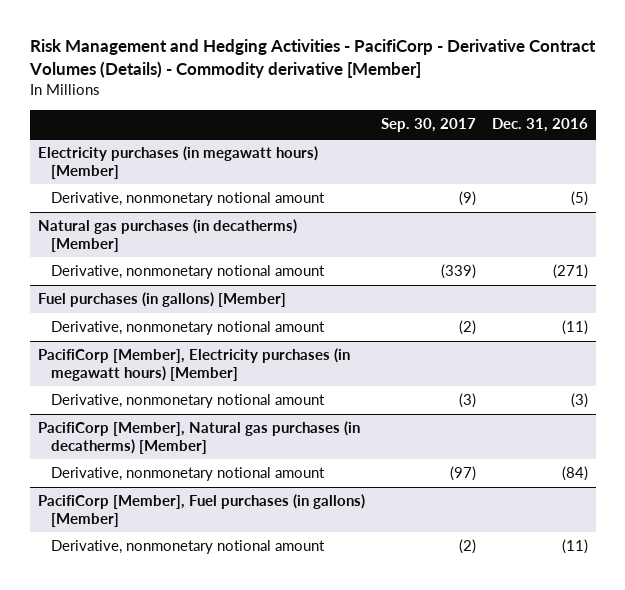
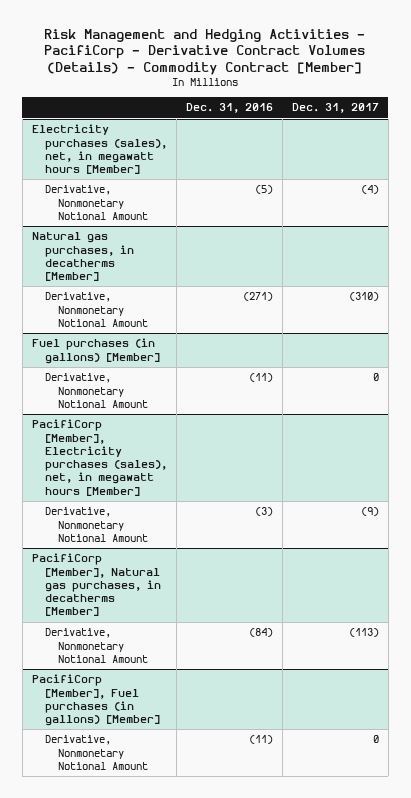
- Risk Management and Hedging Activities - PacifiCorp - Derivative Contract Volumes (Details) - Commodity derivative [Member]
+ Risk Management and Hedging Activities - PacifiCorp - Derivative Contract Volumes (Details) - Commodity Contract [Member]
- | Sep. 30, 2017 | Dec. 31, 2016
+ | Dec. 31, 2016 | Dec. 31, 2017
- Electricity purchases (in megawatt hours) [Member]
- Derivative, nonmonetary notional amount | (9) | (5)
- Natural gas purchases (in decatherms) [Member]
- Derivative, nonmonetary notional amount | (339) | (271)
+ Electricity purchases (sales), net, in megawatt hours [Member]
+ Derivative, Nonmonetary Notional Amount | (5) | (4)
+ Natural gas purchases, in decatherms [Member]
+ Derivative, Nonmonetary Notional Amount | (271) | (310)
@ Fuel purchases (in gallons) [Member]
- Derivative, nonmonetary notional amount | (2) | (11)
- PacifiCorp [Member], Electricity purchases (in megawatt hours) [Member]
- Derivative, nonmonetary notional amount | (3) | (3)
- PacifiCorp [Member], Natural gas purchases (in decatherms) [Member]
- Derivative, nonmonetary notional amount | (97) | (84)
@ Fuel purchases (in gallons) [Member]
+ Derivative, Nonmonetary Notional Amount | (11) | 0
+ PacifiCorp [Member], Electricity purchases (sales), net, in megawatt hours [Member]
+ Derivative, Nonmonetary Notional Amount | (3) | (9)
+ PacifiCorp [Member], Natural gas purchases, in decatherms [Member]
+ Derivative, Nonmonetary Notional Amount | (84) | (113)
@ PacifiCorp [Member], Fuel purchases (in gallons) [Member]
- Derivative, nonmonetary notional amount | (2) | (11)
+ Derivative, Nonmonetary Notional Amount | (11) | 0

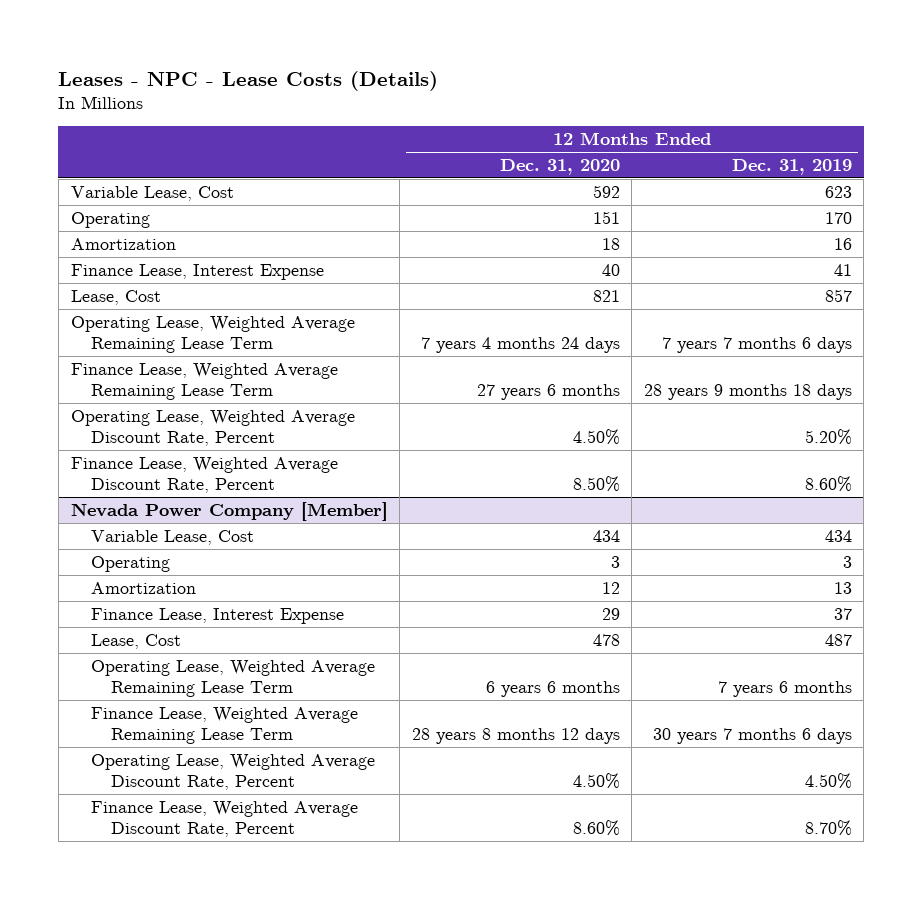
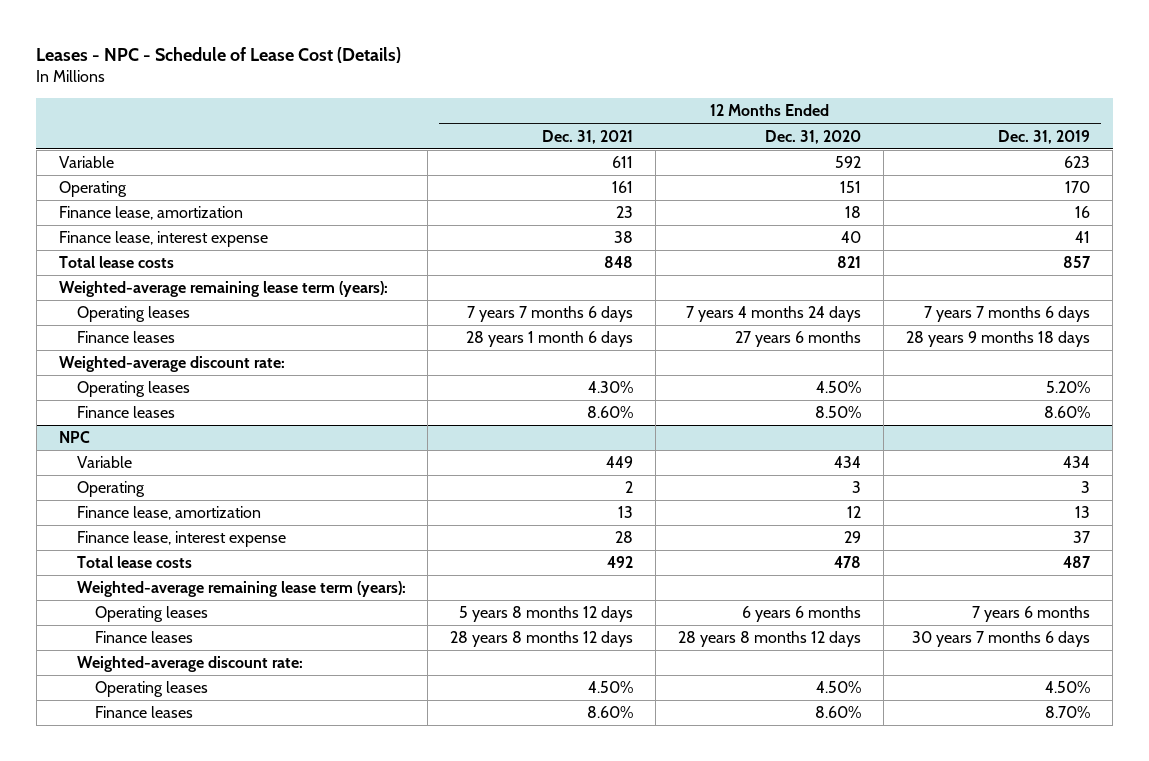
- Leases - NPC - Lease Costs (Details)
+ Leases - NPC - Schedule of Lease Cost (Details)
- | 12 Months Ended Dec. 31, 2020 | 12 Months Ended Dec. 31, 2019
+ | 12 Months Ended Dec. 31, 2021 | 12 Months Ended Dec. 31, 2020 | 12 Months Ended Dec. 31, 2019
- Variable Lease, Cost | 592 | 623
+ Variable | 611 | 592 | 623
- Amortization | 18 | 16
- Finance Lease, Interest Expense | 40 | 41
- Lease, Cost | 821 | 857
- Operating Lease, Weighted Average Remaining Lease Term | 7 years 4 months 24 days | 7 years 7 months 6 days
- Finance Lease, Weighted Average Remaining Lease Term | 27 years 6 months | 28 years 9 months 18 days
- Operating Lease, Weighted Average Discount Rate, Percent | 4.50% | 5.20%
- Finance Lease, Weighted Average Discount Rate, Percent | 8.50% | 8.60%
- Nevada Power Company [Member]
- Variable Lease, Cost | 434 | 434
+ Finance lease, amortization | 23 | 18 | 16
+ Finance lease, interest expense | 38 | 40 | 41
+ Total lease costs | 848 | 821 | 857
+ Weighted-average remaining lease term (years):
+ Operating leases | 7 years 7 months 6 days | 7 years 4 months 24 days | 7 years 7 months 6 days
+ Finance leases | 28 years 1 month 6 days | 27 years 6 months | 28 years 9 months 18 days
+ Weighted-average discount rate:
+ Operating leases | 4.30% | 4.50% | 5.20%
+ Finance leases | 8.60% | 8.50% | 8.60%
+ NPC
+ Variable | 449 | 434 | 434
- Amortization | 12 | 13
- Finance Lease, Interest Expense | 29 | 37
- Lease, Cost | 478 | 487
- Operating Lease, Weighted Average Remaining Lease Term | 6 years 6 months | 7 years 6 months
- Finance Lease, Weighted Average Remaining Lease Term | 28 years 8 months 12 days | 30 years 7 months 6 days
- Operating Lease, Weighted Average Discount Rate, Percent | 4.50% | 4.50%
- Finance Lease, Weighted Average Discount Rate, Percent | 8.60% | 8.70%
+ Finance lease, amortization | 13 | 12 | 13
+ Finance lease, interest expense | 28 | 29 | 37
+ Total lease costs | 492 | 478 | 487
+ Weighted-average remaining lease term (years):
+ Operating leases | 5 years 8 months 12 days | 6 years 6 months | 7 years 6 months
+ Finance leases | 28 years 8 months 12 days | 28 years 8 months 12 days | 30 years 7 months 6 days
+ Weighted-average discount rate:
+ Operating leases | 4.50% | 4.50% | 4.50%
+ Finance leases | 8.60% | 8.60% | 8.70%

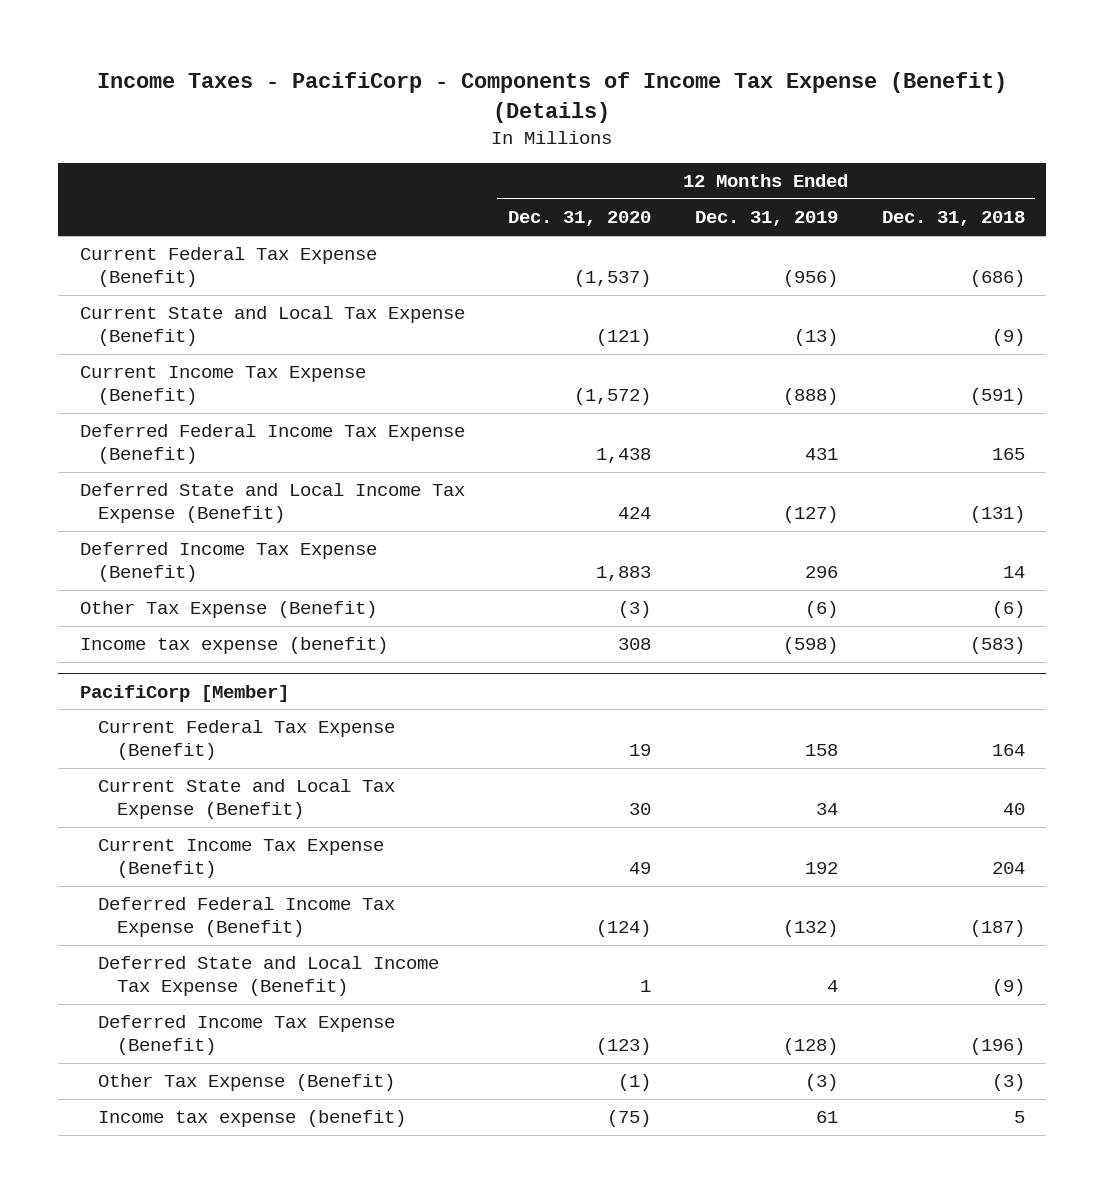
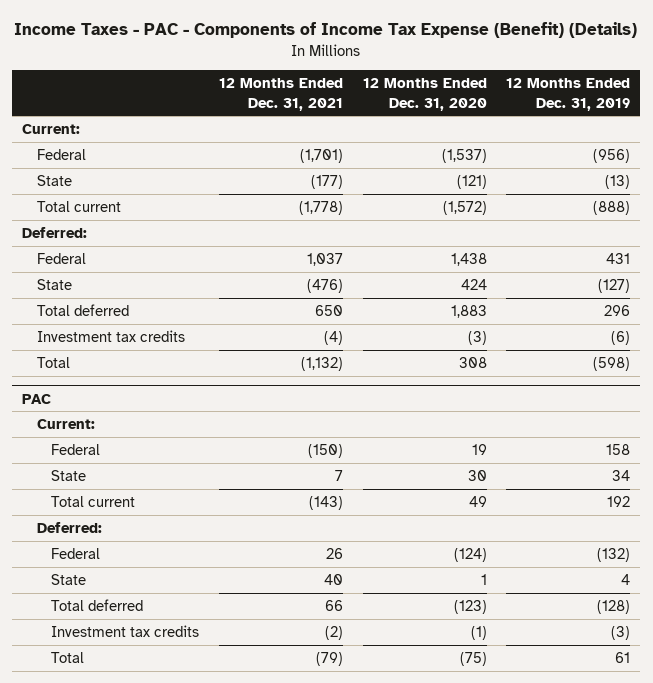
- Income Taxes - PacifiCorp - Components of Income Tax Expense (Benefit) (Details)
+ Income Taxes - PAC - Components of Income Tax Expense (Benefit) (Details)
- | 12 Months Ended Dec. 31, 2020 | 12 Months Ended Dec. 31, 2019 | 12 Months Ended Dec. 31, 2018
+ | 12 Months Ended Dec. 31, 2021 | 12 Months Ended Dec. 31, 2020 | 12 Months Ended Dec. 31, 2019
- Current Federal Tax Expense (Benefit) | (1,537) | (956) | (686)
- Current State and Local Tax Expense (Benefit) | (121) | (13) | (9)
- Current Income Tax Expense (Benefit) | (1,572) | (888) | (591)
- Deferred Federal Income Tax Expense (Benefit) | 1,438 | 431 | 165
- Deferred State and Local Income Tax Expense (Benefit) | 424 | (127) | (131)
- Deferred Income Tax Expense (Benefit) | 1,883 | 296 | 14
- Other Tax Expense (Benefit) | (3) | (6) | (6)
- Income tax expense (benefit) | 308 | (598) | (583)
- PacifiCorp [Member]
- Current Federal Tax Expense (Benefit) | 19 | 158 | 164
- Current State and Local Tax Expense (Benefit) | 30 | 34 | 40
- Current Income Tax Expense (Benefit) | 49 | 192 | 204
- Deferred Federal Income Tax Expense (Benefit) | (124) | (132) | (187)
- Deferred State and Local Income Tax Expense (Benefit) | 1 | 4 | (9)
- Deferred Income Tax Expense (Benefit) | (123) | (128) | (196)
- Other Tax Expense (Benefit) | (1) | (3) | (3)
- Income tax expense (benefit) | (75) | 61 | 5
+ Current:
+ Federal | (1,701) | (1,537) | (956)
+ State | (177) | (121) | (13)
+ Total current | (1,778) | (1,572) | (888)
+ Deferred:
+ Federal | 1,037 | 1,438 | 431
+ State | (476) | 424 | (127)
+ Total deferred | 650 | 1,883 | 296
+ Investment tax credits | (4) | (3) | (6)
+ Total | (1,132) | 308 | (598)
+ PAC
+ Current:
+ Federal | (150) | 19 | 158
+ State | 7 | 30 | 34
+ Total current | (143) | 49 | 192
+ Deferred:
+ Federal | 26 | (124) | (132)
+ State | 40 | 1 | 4
+ Total deferred | 66 | (123) | (128)
+ Investment tax credits | (2) | (1) | (3)
+ Total | (79) | (75) | 61

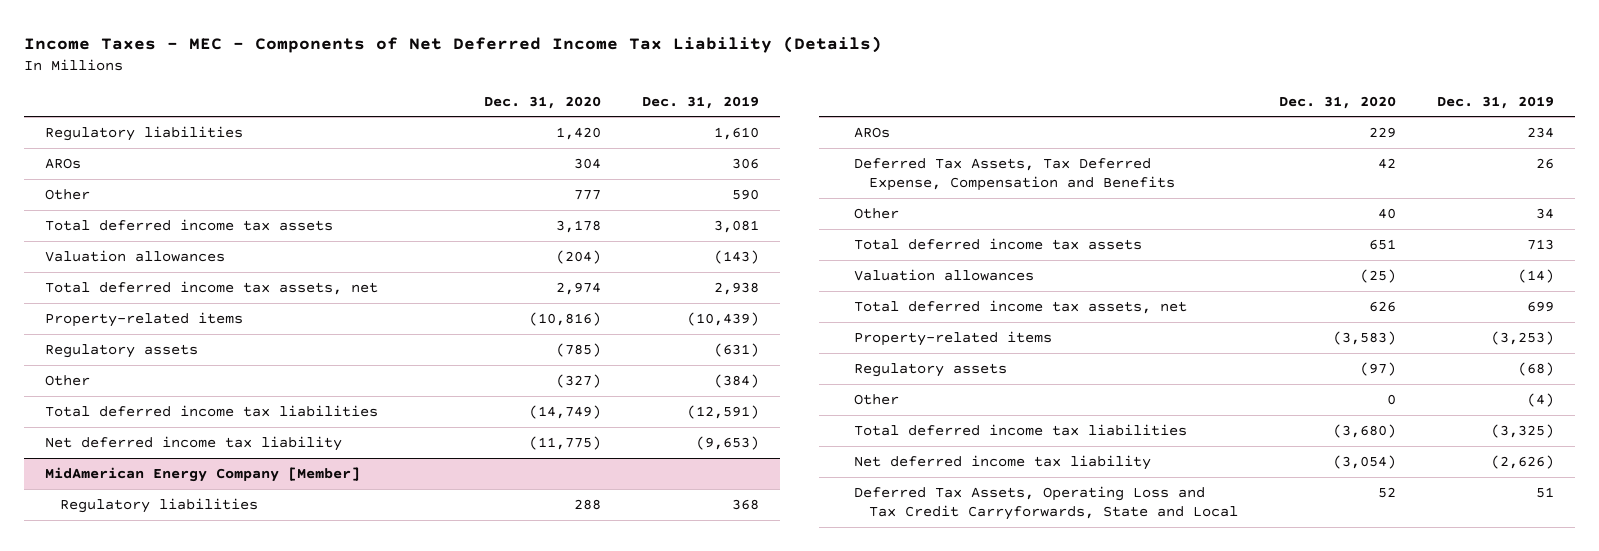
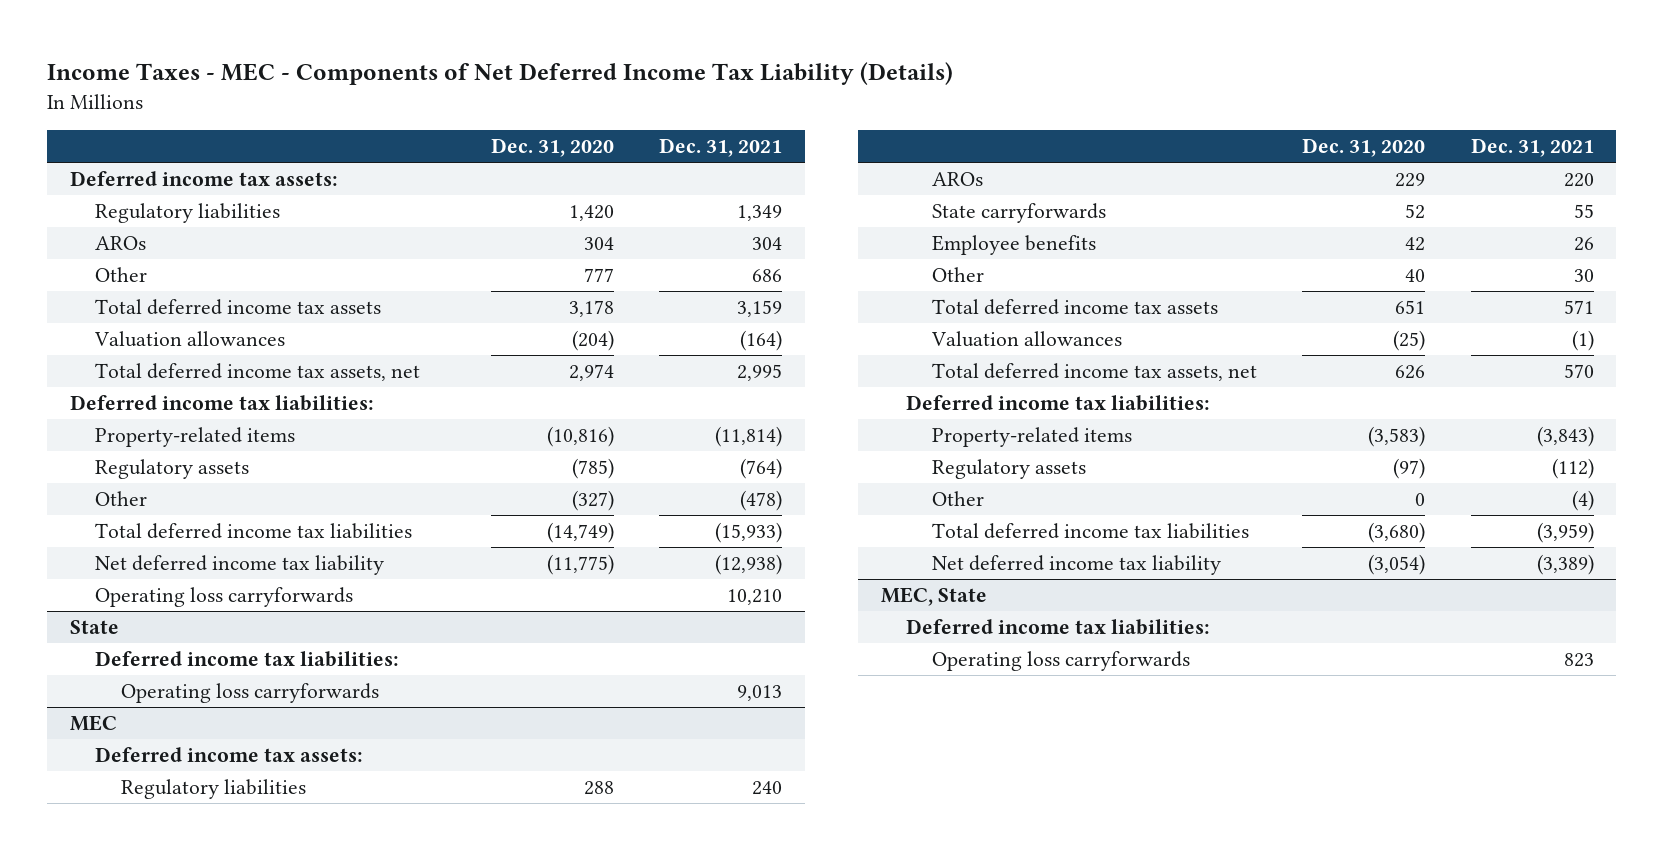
- | Dec. 31, 2020 | Dec. 31, 2019
+ | Dec. 31, 2020 | Dec. 31, 2021
+ Deferred income tax assets:
+ Deferred income tax liabilities:
- MidAmerican Energy Company [Member]
+ Operating loss carryforwards | | 10,210
+ State
+ Deferred income tax liabilities:
+ Operating loss carryforwards | | 9,013
+ MEC
+ Deferred income tax assets:
- Deferred Tax Assets, Tax Deferred Expense, Compensation and Benefits | 42 | 26
+ State carryforwards | 52 | 55
+ Employee benefits | 42 | 26
+ Deferred income tax liabilities:
- Deferred Tax Assets, Operating Loss and Tax Credit Carryforwards, State and Local | 52 | 51
+ MEC, State
+ Deferred income tax liabilities:
+ Operating loss carryforwards | | 823

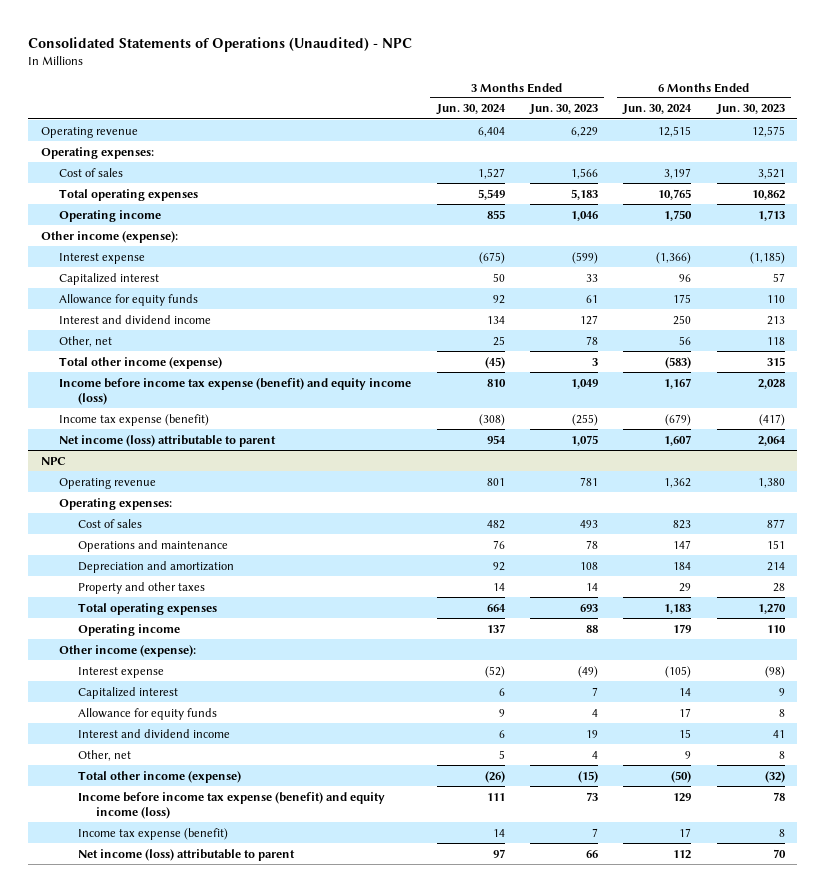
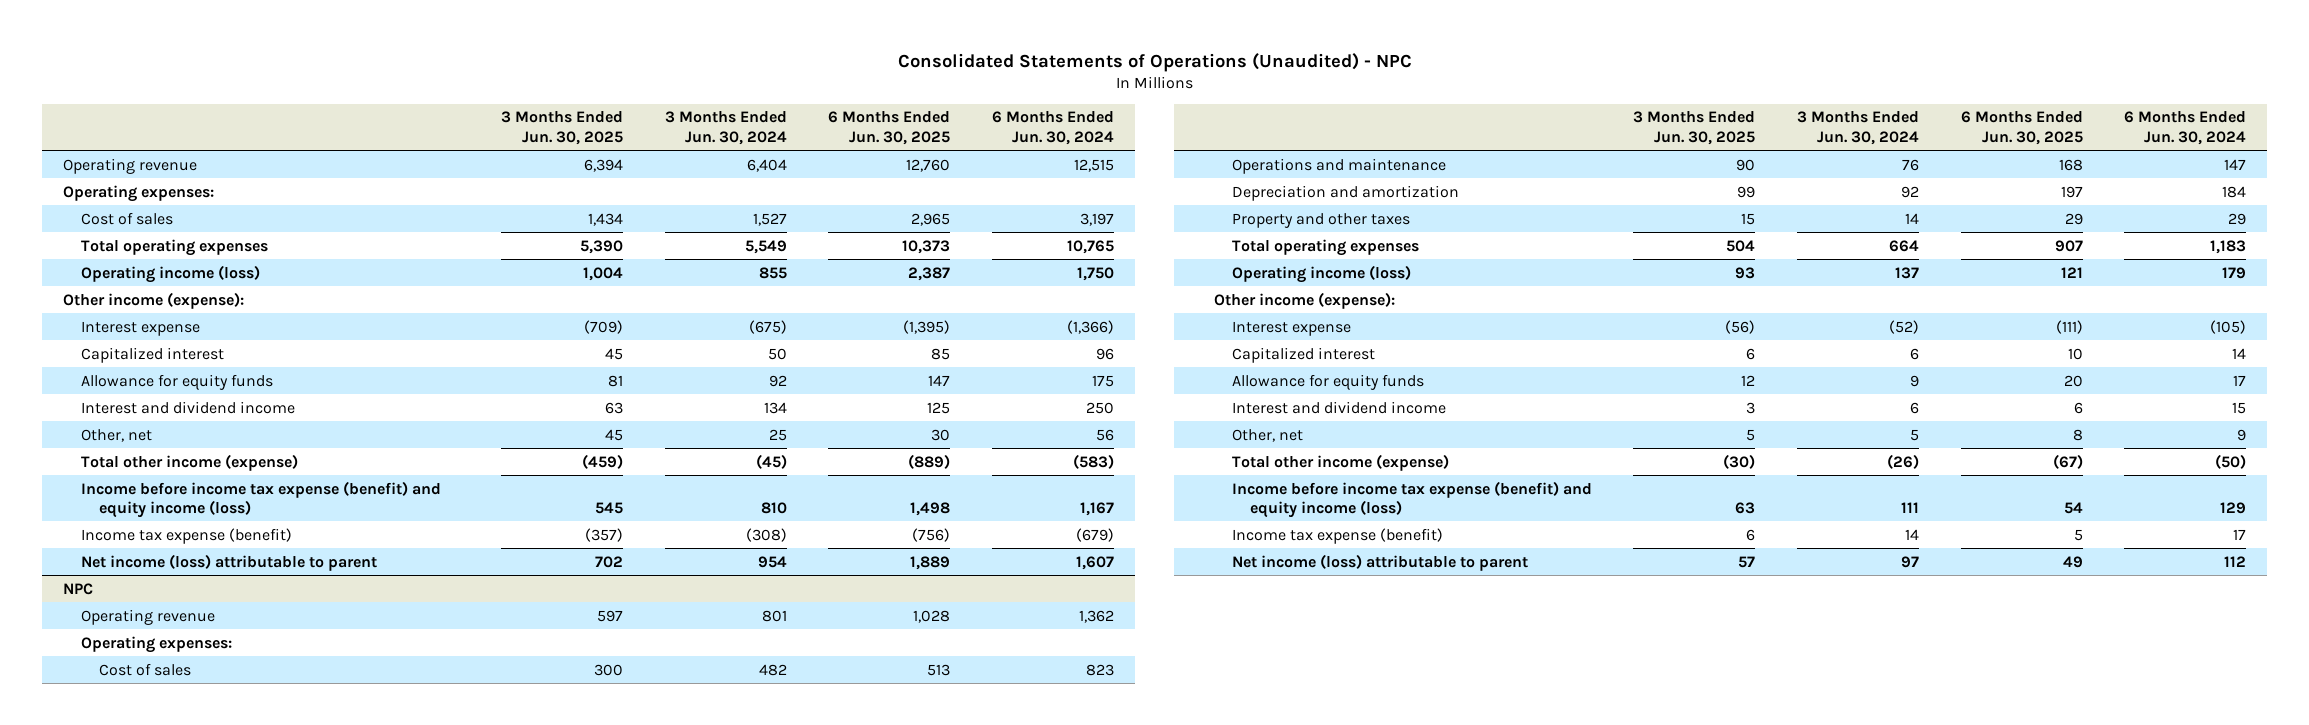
- | 3 Months Ended Jun. 30, 2024 | 3 Months Ended Jun. 30, 2023 | 6 Months Ended Jun. 30, 2024 | 6 Months Ended Jun. 30, 2023
+ | 3 Months Ended Jun. 30, 2025 | 3 Months Ended Jun. 30, 2024 | 6 Months Ended Jun. 30, 2025 | 6 Months Ended Jun. 30, 2024
- Operating income | 855 | 1,046 | 1,750 | 1,713
+ Operating income (loss) | 1,004 | 855 | 2,387 | 1,750
@ NPC
- Operating income | 137 | 88 | 179 | 110
+ Operating income (loss) | 93 | 137 | 121 | 179

